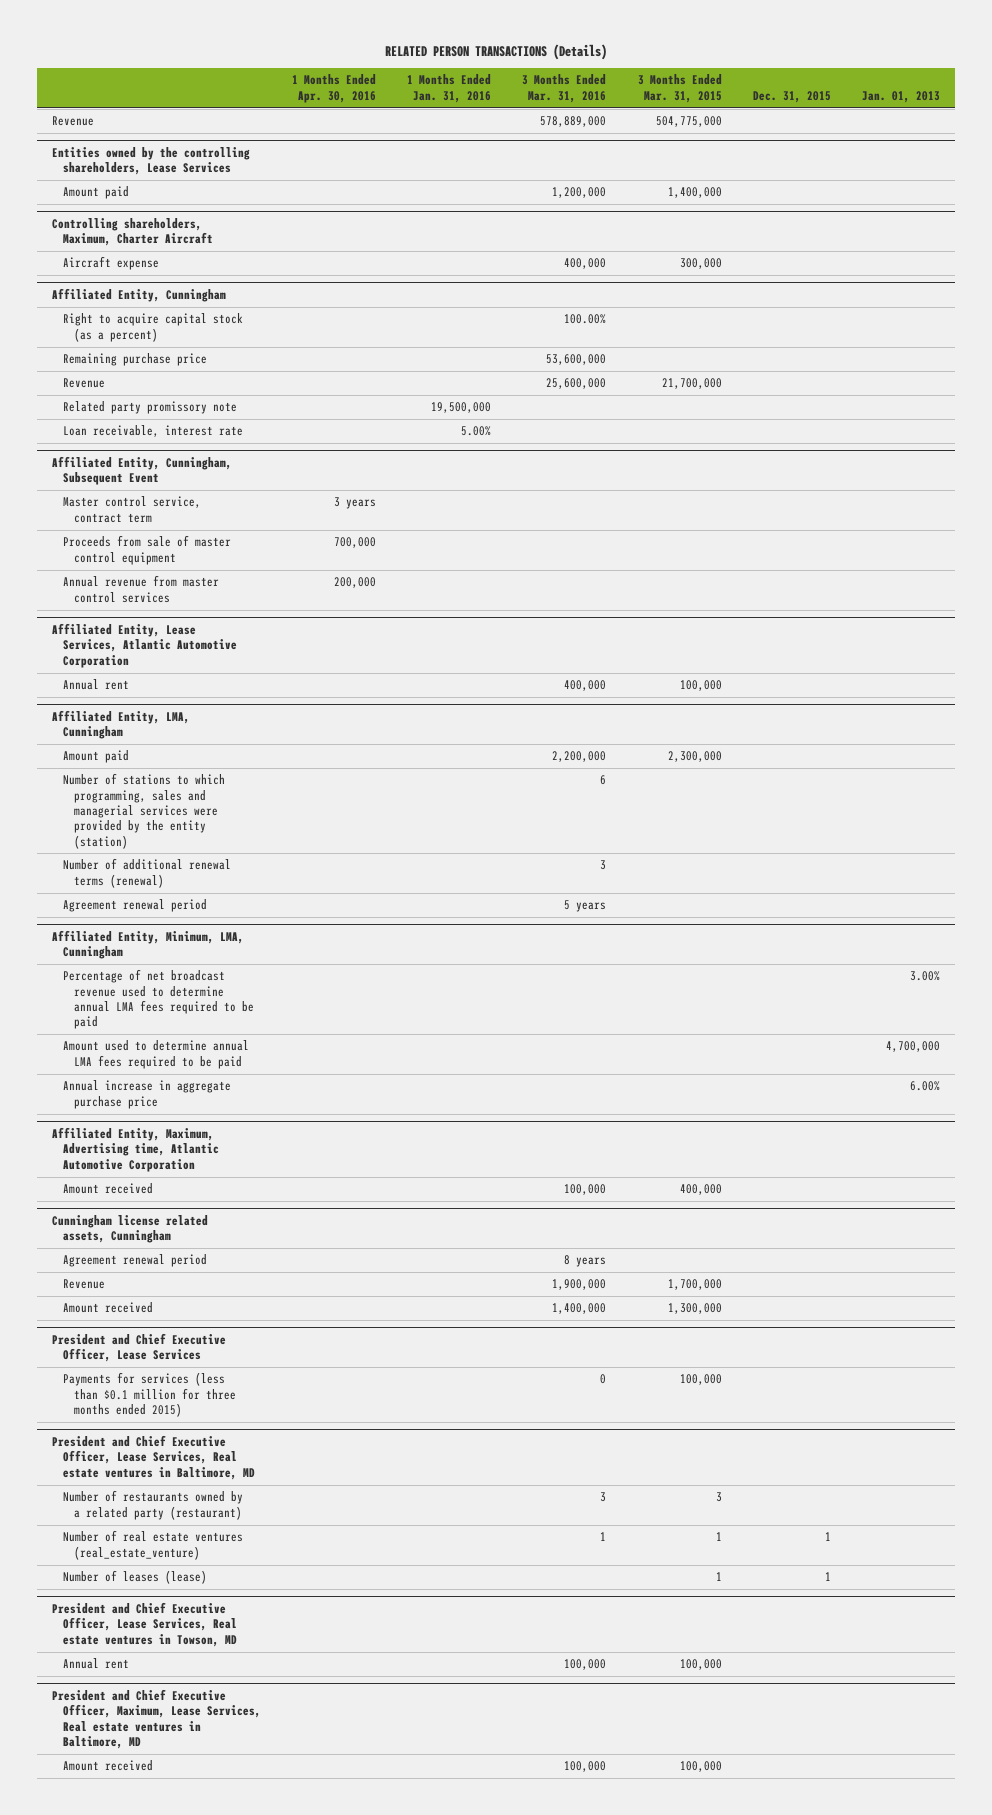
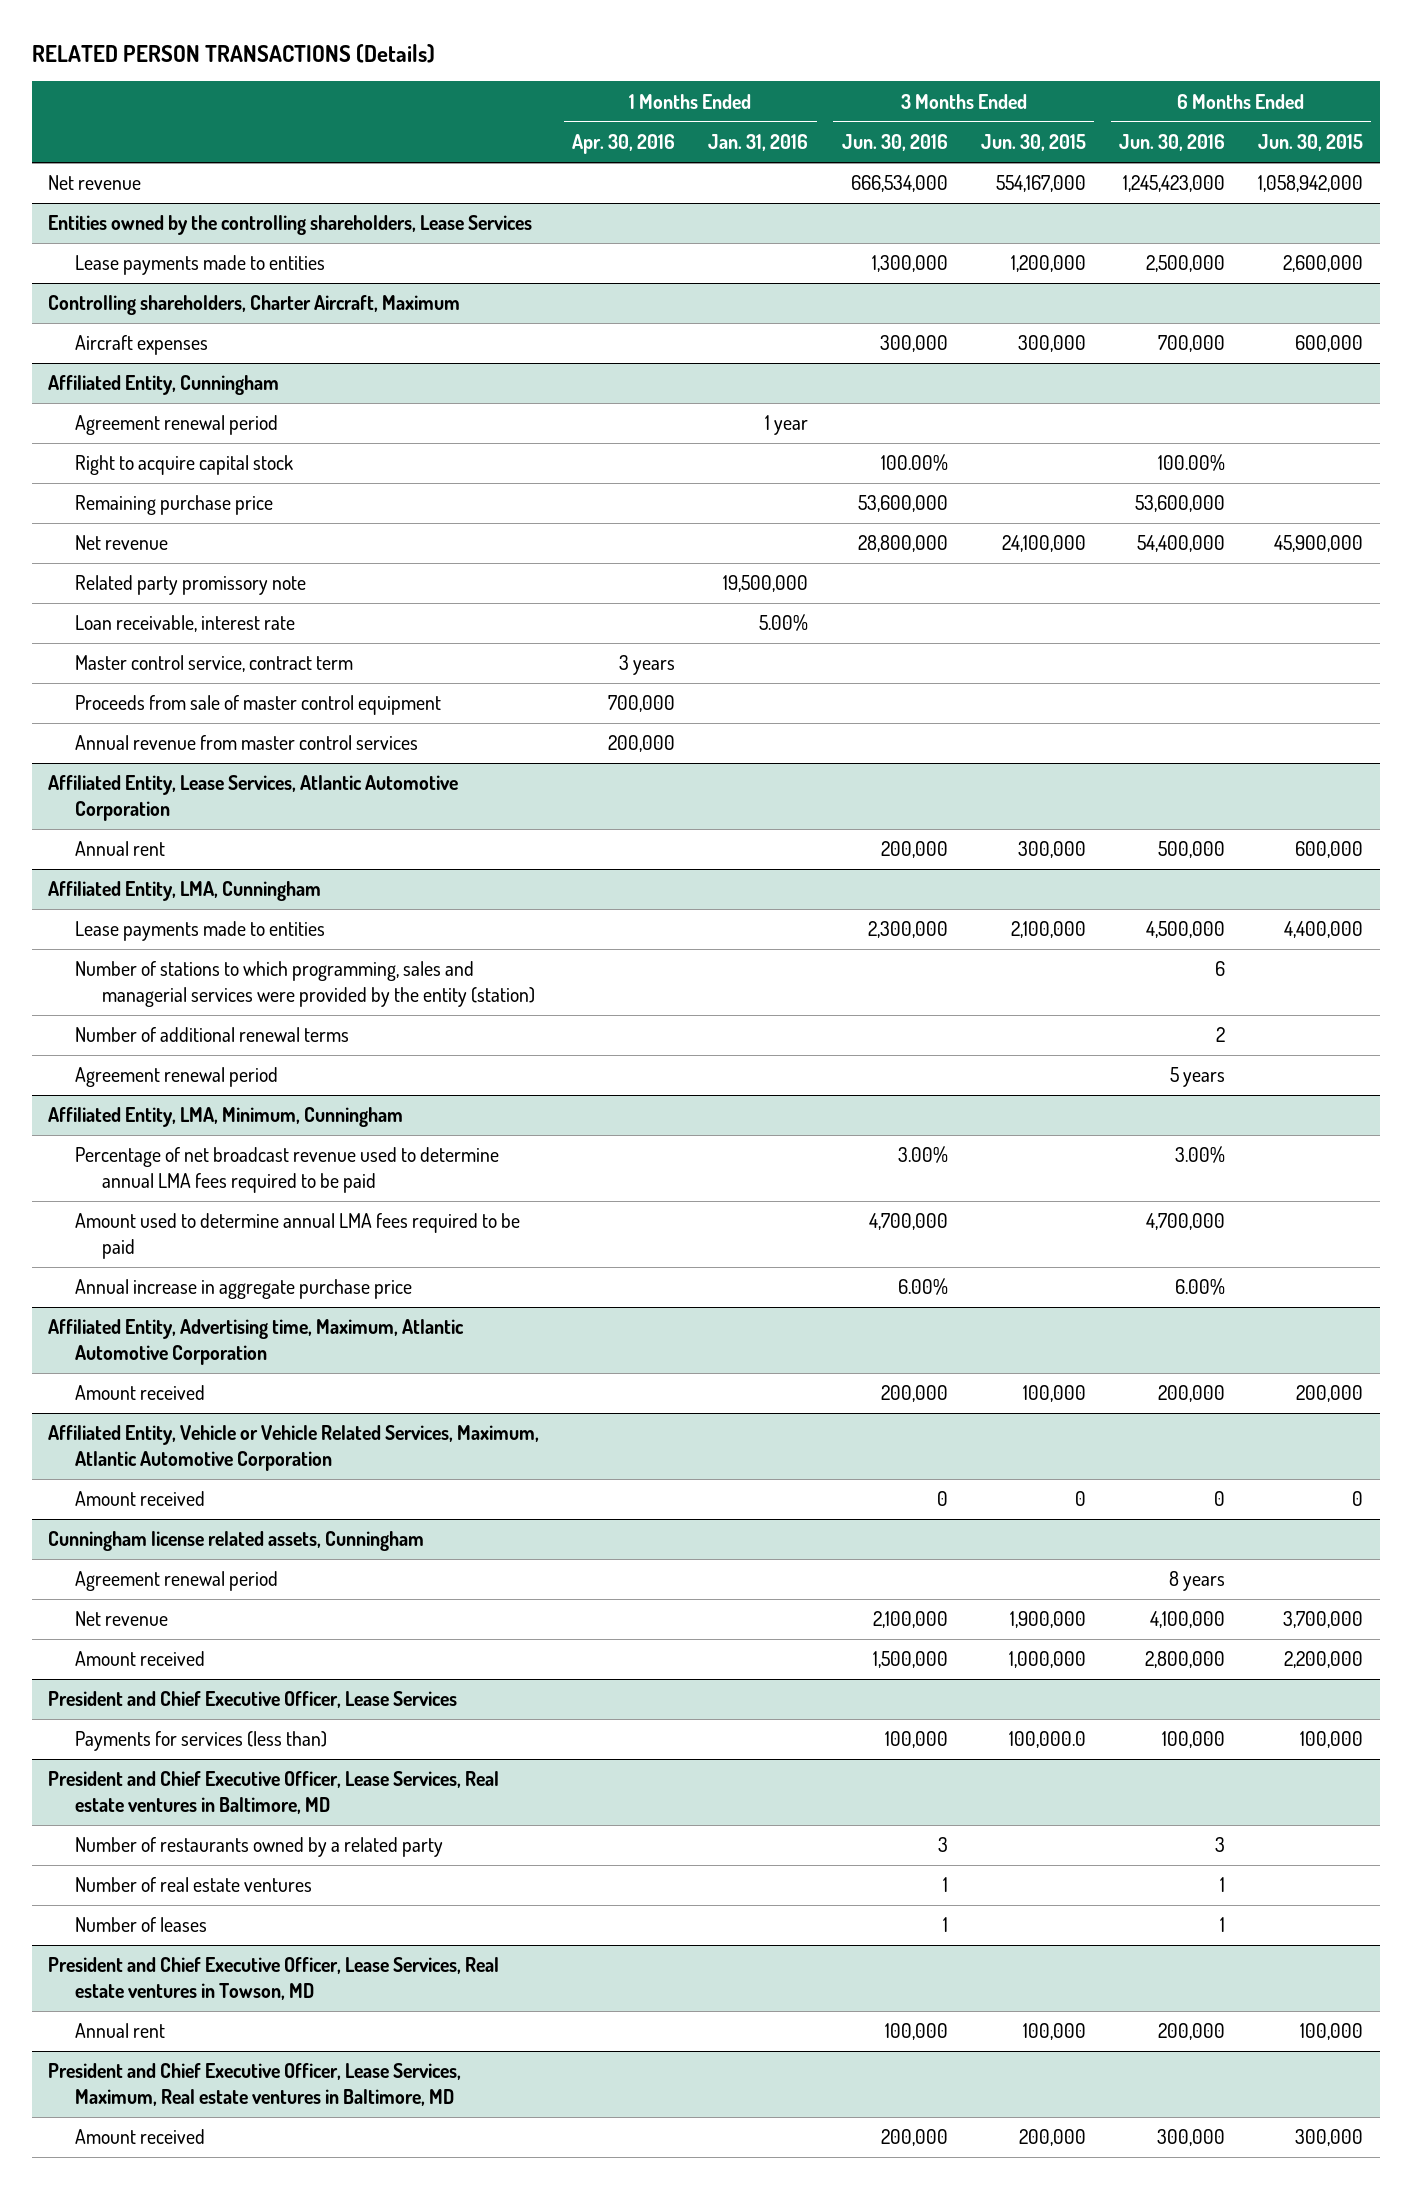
- | 1 Months Ended Apr. 30, 2016 | 1 Months Ended Jan. 31, 2016 | 3 Months Ended Mar. 31, 2016 | 3 Months Ended Mar. 31, 2015 | Dec. 31, 2015 | Jan. 01, 2013
+ | 1 Months Ended Apr. 30, 2016 | 1 Months Ended Jan. 31, 2016 | 3 Months Ended Jun. 30, 2016 | 3 Months Ended Jun. 30, 2015 | 6 Months Ended Jun. 30, 2016 | 6 Months Ended Jun. 30, 2015
- Revenue | | | 578,889,000 | 504,775,000 | |
+ Net revenue | | | 666,534,000 | 554,167,000 | 1,245,423,000 | 1,058,942,000
@ Entities owned by the controlling shareholders, Lease Services
- Amount paid | | | 1,200,000 | 1,400,000 | |
- Controlling shareholders, Maximum, Charter Aircraft
- Aircraft expense | | | 400,000 | 300,000 | |
@ Entities owned by the controlling shareholders, Lease Services
+ Lease payments made to entities | | | 1,300,000 | 1,200,000 | 2,500,000 | 2,600,000
+ Controlling shareholders, Charter Aircraft, Maximum
+ Aircraft expenses | | | 300,000 | 300,000 | 700,000 | 600,000
@ Affiliated Entity, Cunningham
- Right to acquire capital stock (as a percent) | | | 100.00% | | |
+ Agreement renewal period | | 1 year | | | |
+ Right to acquire capital stock | | | 100.00% | | 100.00% |
- Revenue | | | 25,600,000 | 21,700,000 | |
+ Net revenue | | | 28,800,000 | 24,100,000 | 54,400,000 | 45,900,000
- Affiliated Entity, Cunningham, Subsequent Event
- Master control service, contract term | 3 years | | | | |
- Proceeds from sale of master control equipment | 700,000 | | | | |
- Annual revenue from master control services | 200,000 | | | | |
@ Affiliated Entity, Cunningham
+ Master control service, contract term | 3 years | | | | |
+ Proceeds from sale of master control equipment | 700,000 | | | | |
+ Annual revenue from master control services | 200,000 | | | | |
@ Affiliated Entity, LMA, Cunningham
- Amount paid | | | 2,200,000 | 2,300,000 | |
+ Lease payments made to entities | | | 2,300,000 | 2,100,000 | 4,500,000 | 4,400,000
- Number of additional renewal terms (renewal) | | | 3 | | |
+ Number of additional renewal terms | | | | | 2 |
- Affiliated Entity, Minimum, LMA, Cunningham
+ Affiliated Entity, LMA, Minimum, Cunningham
- Affiliated Entity, Maximum, Advertising time, Atlantic Automotive Corporation
+ Affiliated Entity, Advertising time, Maximum, Atlantic Automotive Corporation
+ Affiliated Entity, Vehicle or Vehicle Related Services, Maximum, Atlantic Automotive Corporation
+ Amount received | | | 0 | 0 | 0 | 0
@ Cunningham license related assets, Cunningham
- Revenue | | | 1,900,000 | 1,700,000 | |
+ Net revenue | | | 2,100,000 | 1,900,000 | 4,100,000 | 3,700,000
@ President and Chief Executive Officer, Lease Services
- Payments for services (less than $0.1 million for three months ended 2015) | | | 0 | 100,000 | |
+ Payments for services (less than) | | | 100,000 | 100,000.0 | 100,000 | 100,000
@ President and Chief Executive Officer, Lease Services, Real estate ventures in Baltimore, MD
- Number of restaurants owned by a related party (restaurant) | | | 3 | 3 | |
- Number of real estate ventures (real_estate_venture) | | | 1 | 1 | 1 |
- Number of leases (lease) | | | | 1 | 1 |
+ Number of restaurants owned by a related party | | | 3 | | 3 |
+ Number of real estate ventures | | | 1 | | 1 |
+ Number of leases | | | 1 | | 1 |
- President and Chief Executive Officer, Maximum, Lease Services, Real estate ventures in Baltimore, MD
+ President and Chief Executive Officer, Lease Services, Maximum, Real estate ventures in Baltimore, MD

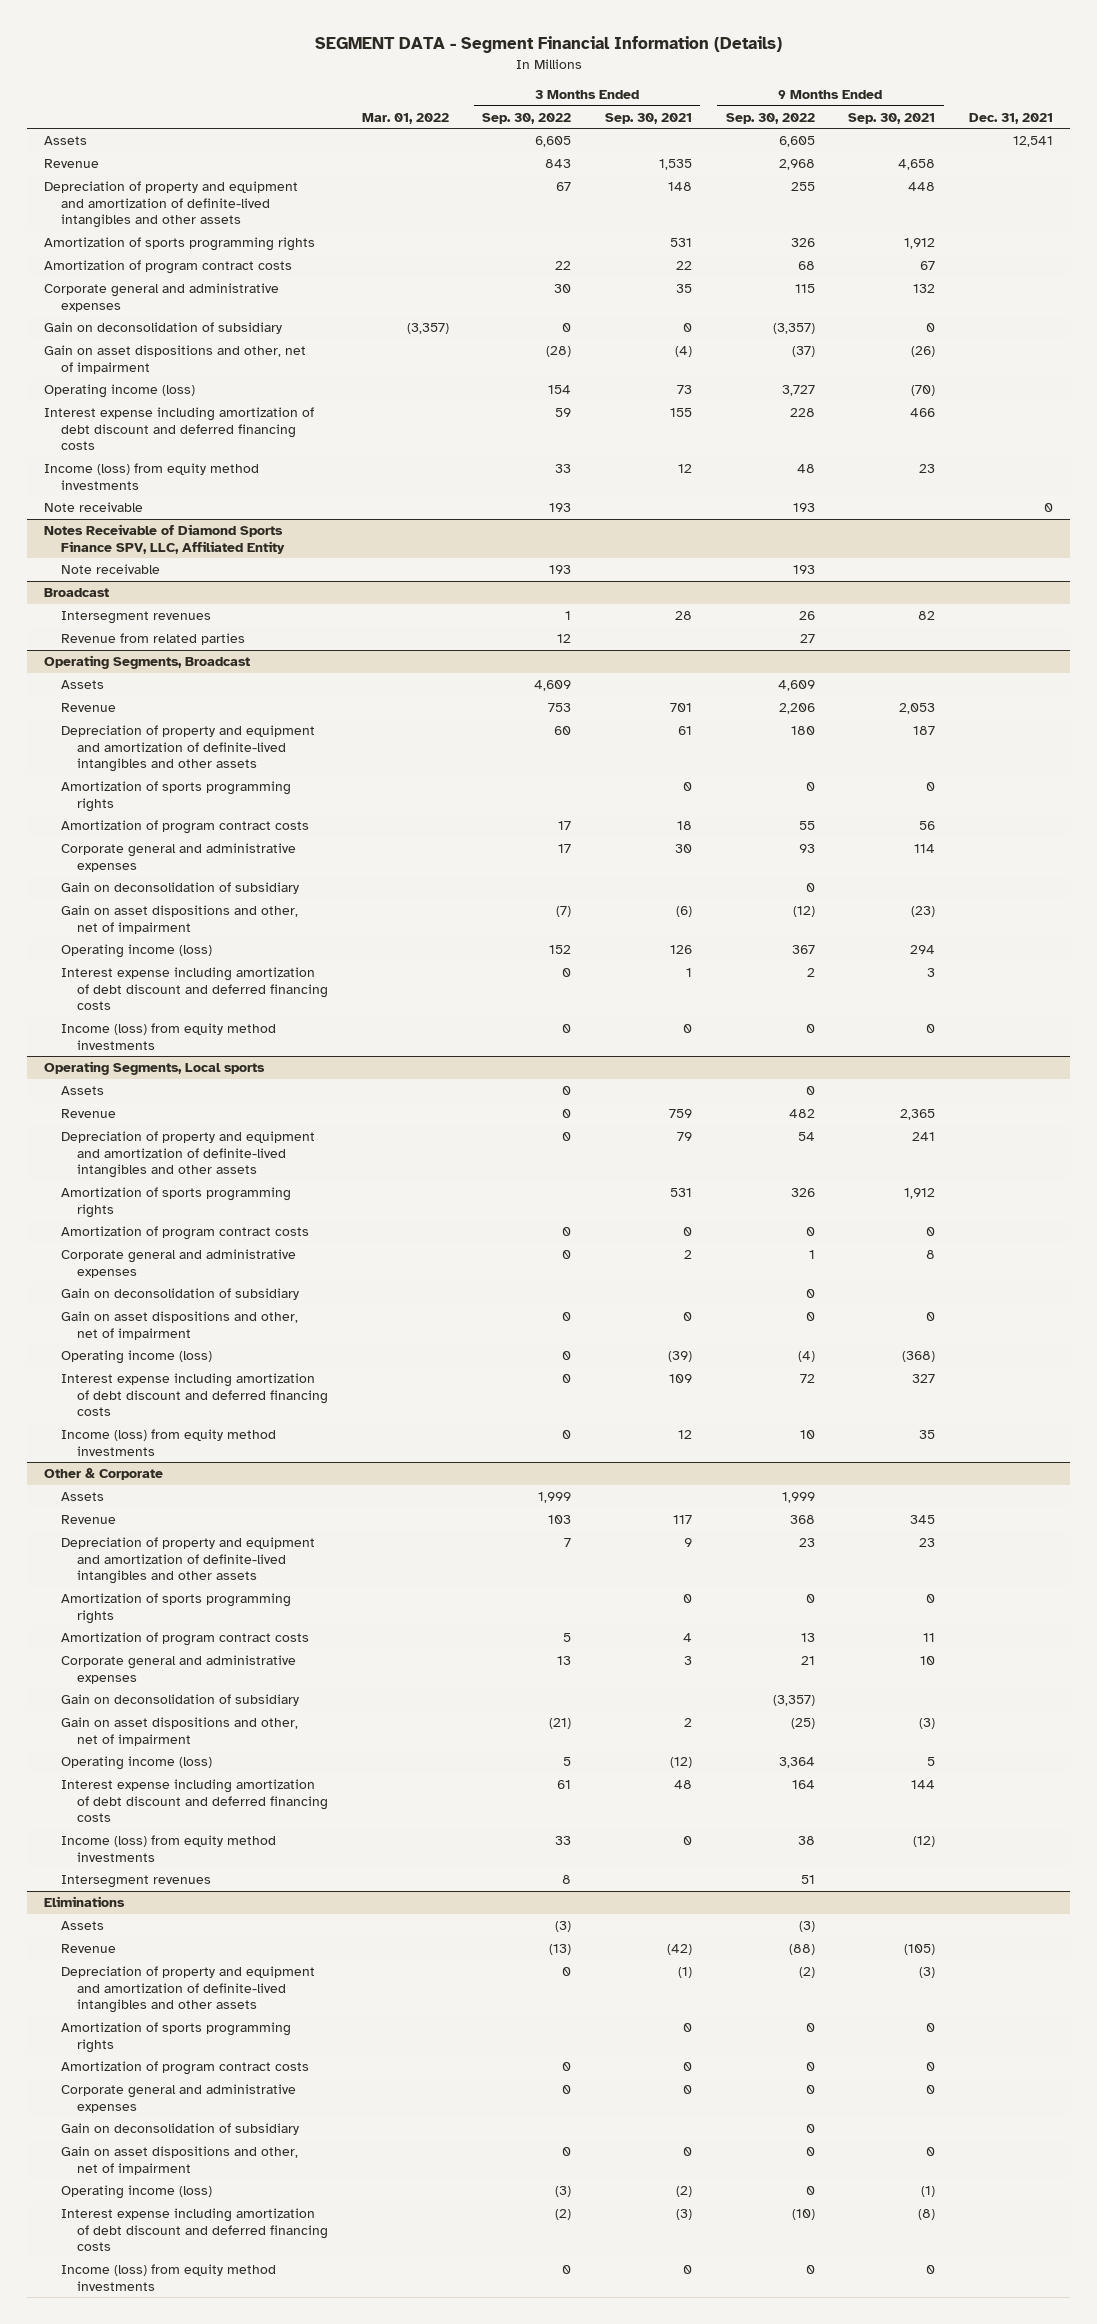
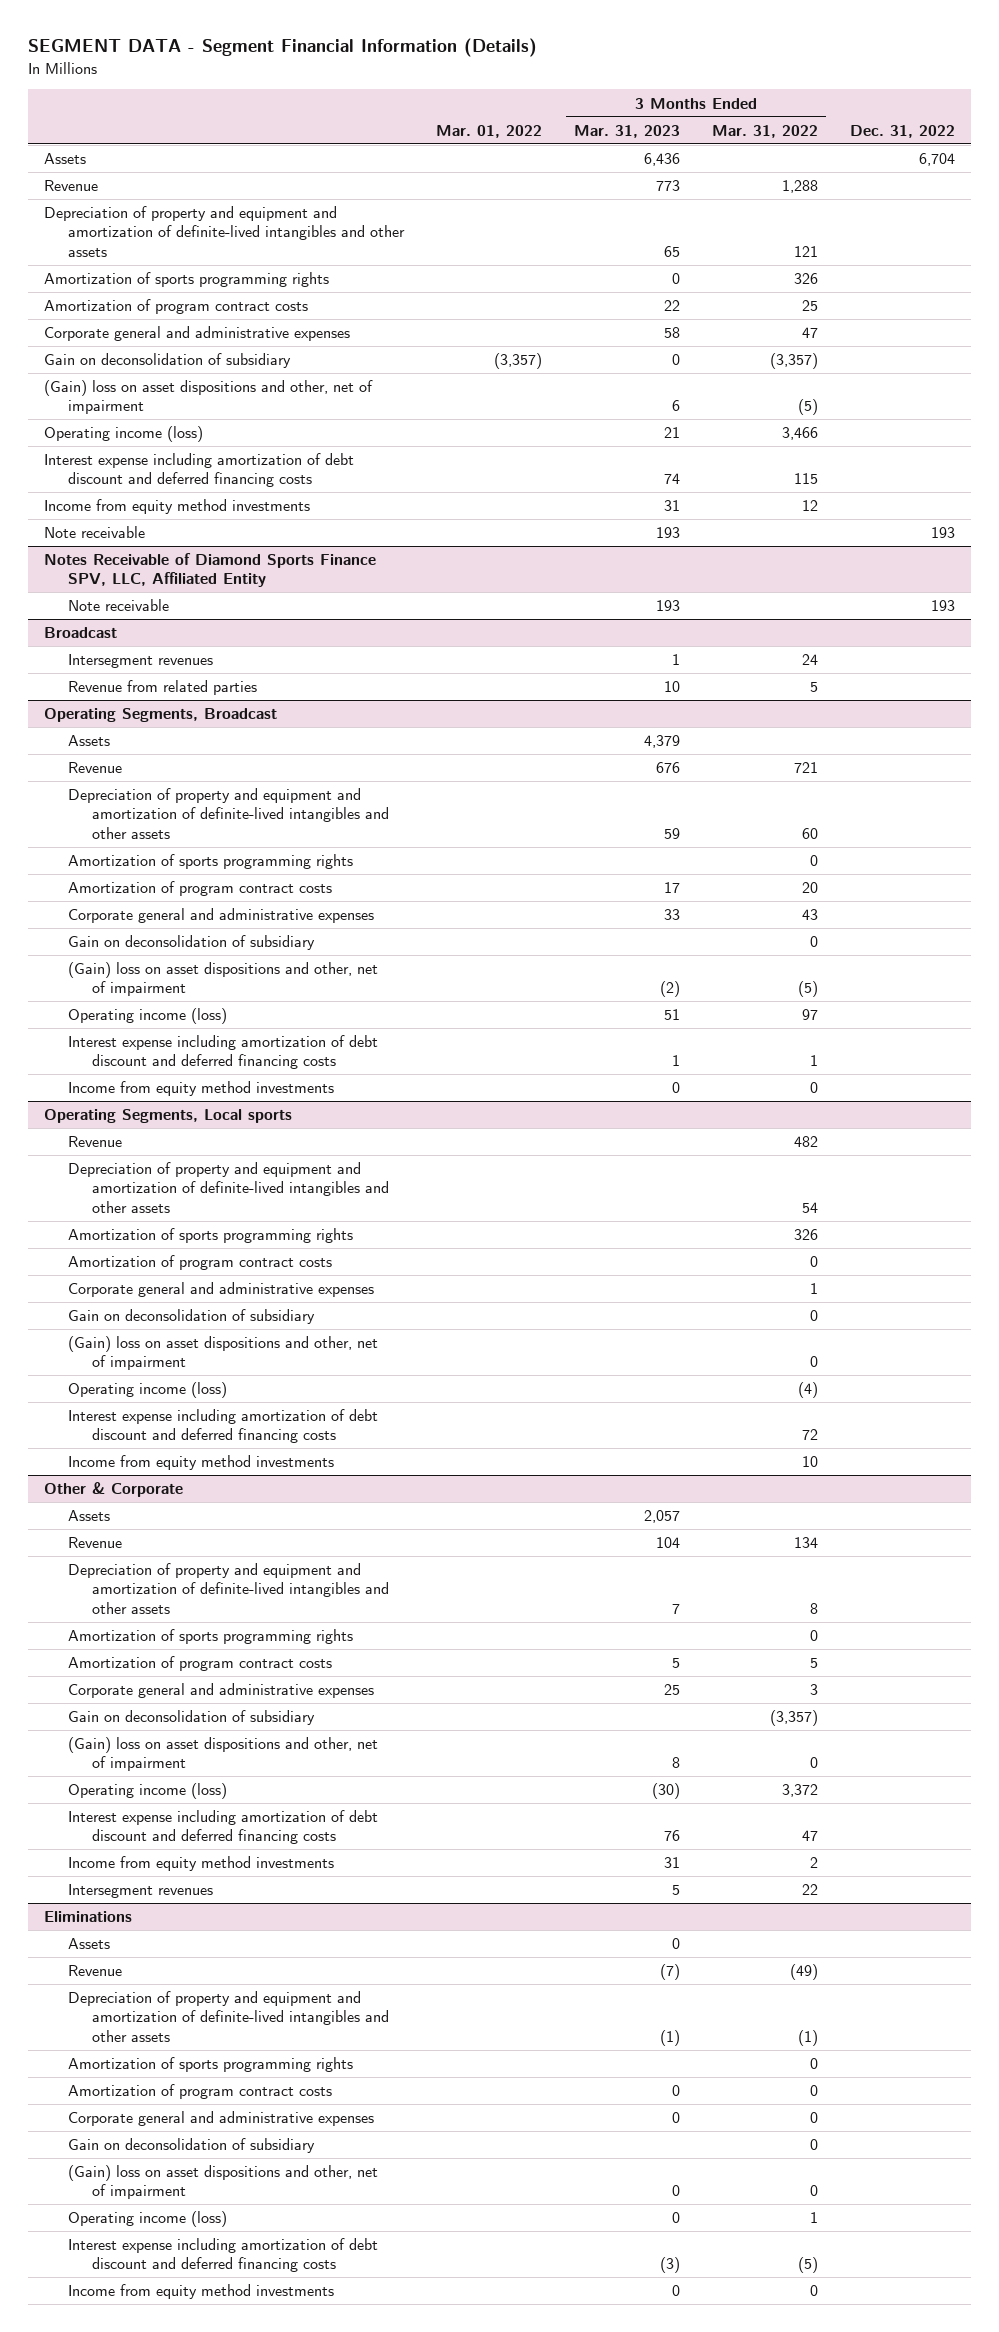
- | Mar. 01, 2022 | 3 Months Ended Sep. 30, 2022 | 3 Months Ended Sep. 30, 2021 | 9 Months Ended Sep. 30, 2022 | 9 Months Ended Sep. 30, 2021 | Dec. 31, 2021
+ | Mar. 01, 2022 | 3 Months Ended Mar. 31, 2023 | 3 Months Ended Mar. 31, 2022 | Dec. 31, 2022
- Gain on asset dispositions and other, net of impairment | | (28) | (4) | (37) | (26) |
+ (Gain) loss on asset dispositions and other, net of impairment | | 6 | (5) |
- Income (loss) from equity method investments | | 33 | 12 | 48 | 23 |
+ Income from equity method investments | | 31 | 12 |
@ Operating Segments, Broadcast
- Gain on asset dispositions and other, net of impairment | | (7) | (6) | (12) | (23) |
+ (Gain) loss on asset dispositions and other, net of impairment | | (2) | (5) |
- Income (loss) from equity method investments | | 0 | 0 | 0 | 0 |
+ Income from equity method investments | | 0 | 0 |
@ Operating Segments, Local sports
- Assets | | 0 | | 0 | |
- Gain on asset dispositions and other, net of impairment | | 0 | 0 | 0 | 0 |
+ (Gain) loss on asset dispositions and other, net of impairment | | | 0 |
- Income (loss) from equity method investments | | 0 | 12 | 10 | 35 |
+ Income from equity method investments | | | 10 |
@ Other & Corporate
- Gain on asset dispositions and other, net of impairment | | (21) | 2 | (25) | (3) |
+ (Gain) loss on asset dispositions and other, net of impairment | | 8 | 0 |
- Income (loss) from equity method investments | | 33 | 0 | 38 | (12) |
+ Income from equity method investments | | 31 | 2 |
@ Eliminations
- Gain on asset dispositions and other, net of impairment | | 0 | 0 | 0 | 0 |
+ (Gain) loss on asset dispositions and other, net of impairment | | 0 | 0 |
- Income (loss) from equity method investments | | 0 | 0 | 0 | 0 |
+ Income from equity method investments | | 0 | 0 |

